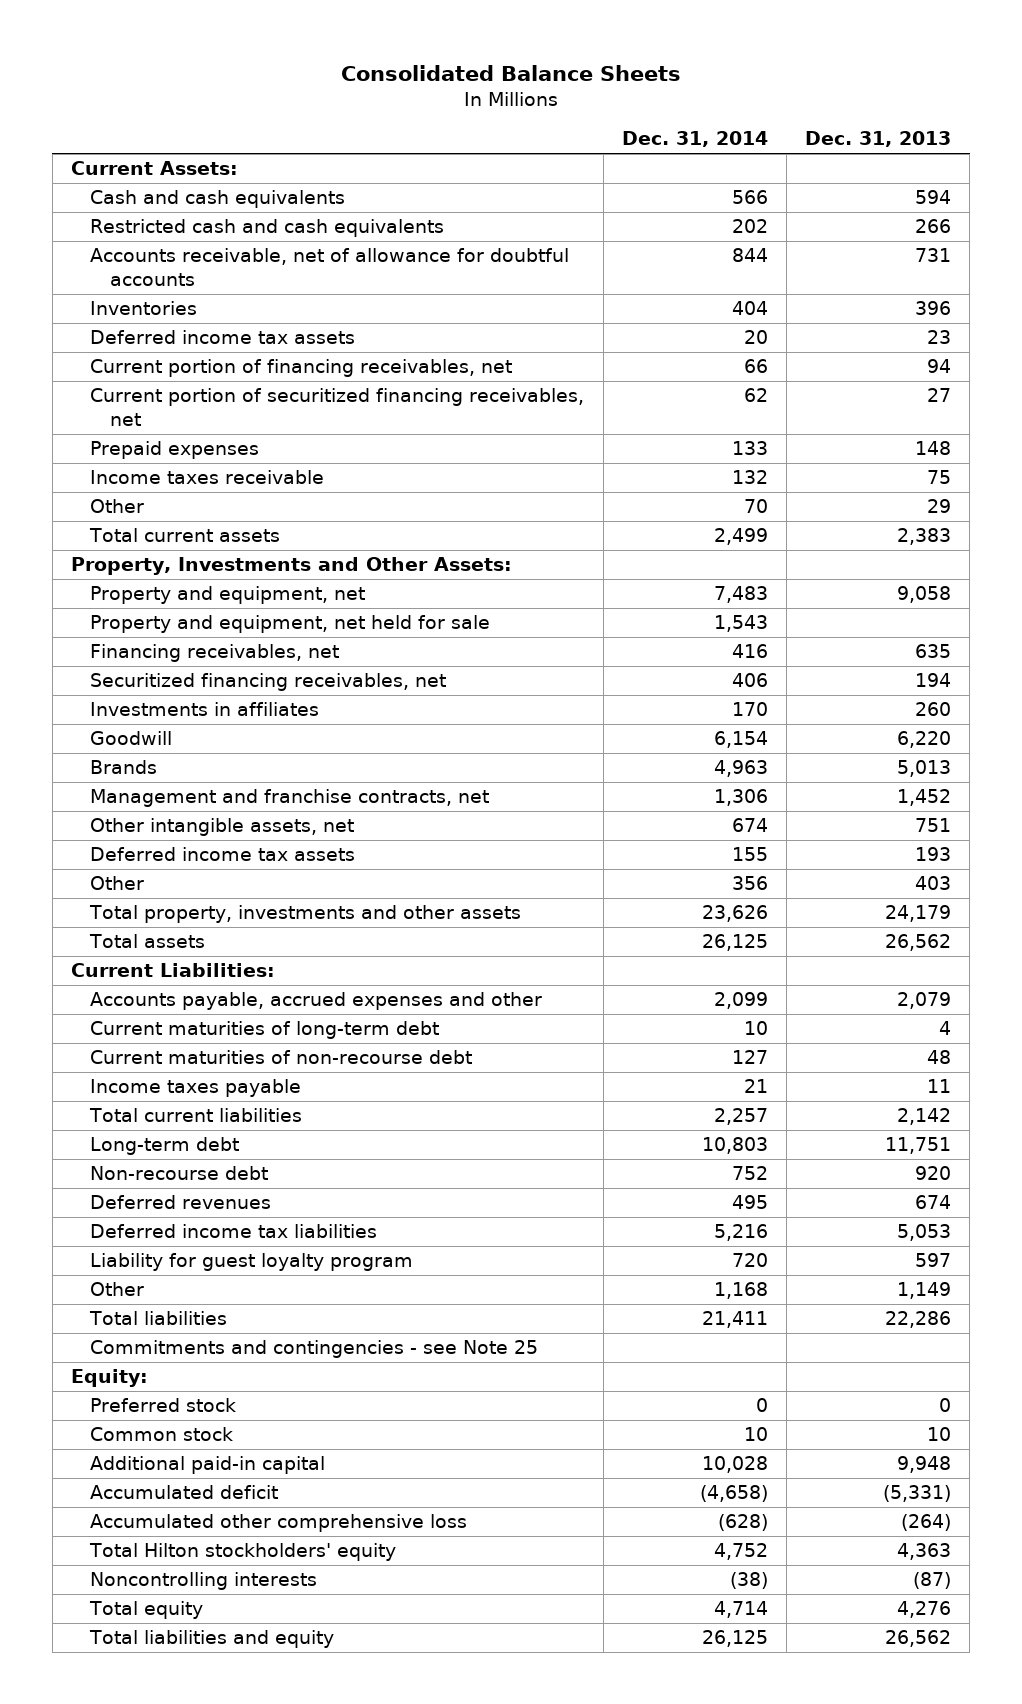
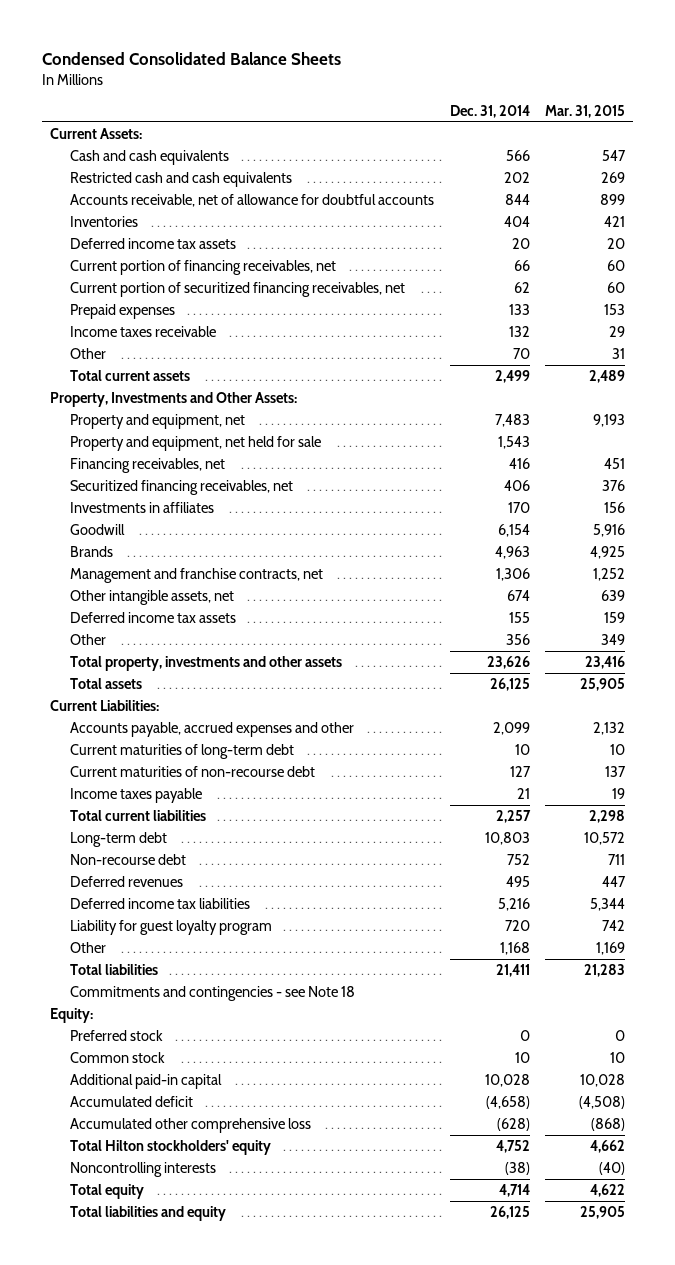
- Consolidated Balance Sheets
+ Condensed Consolidated Balance Sheets
- | Dec. 31, 2014 | Dec. 31, 2013
+ | Dec. 31, 2014 | Mar. 31, 2015
- Commitments and contingencies - see Note 25
+ Commitments and contingencies - see Note 18

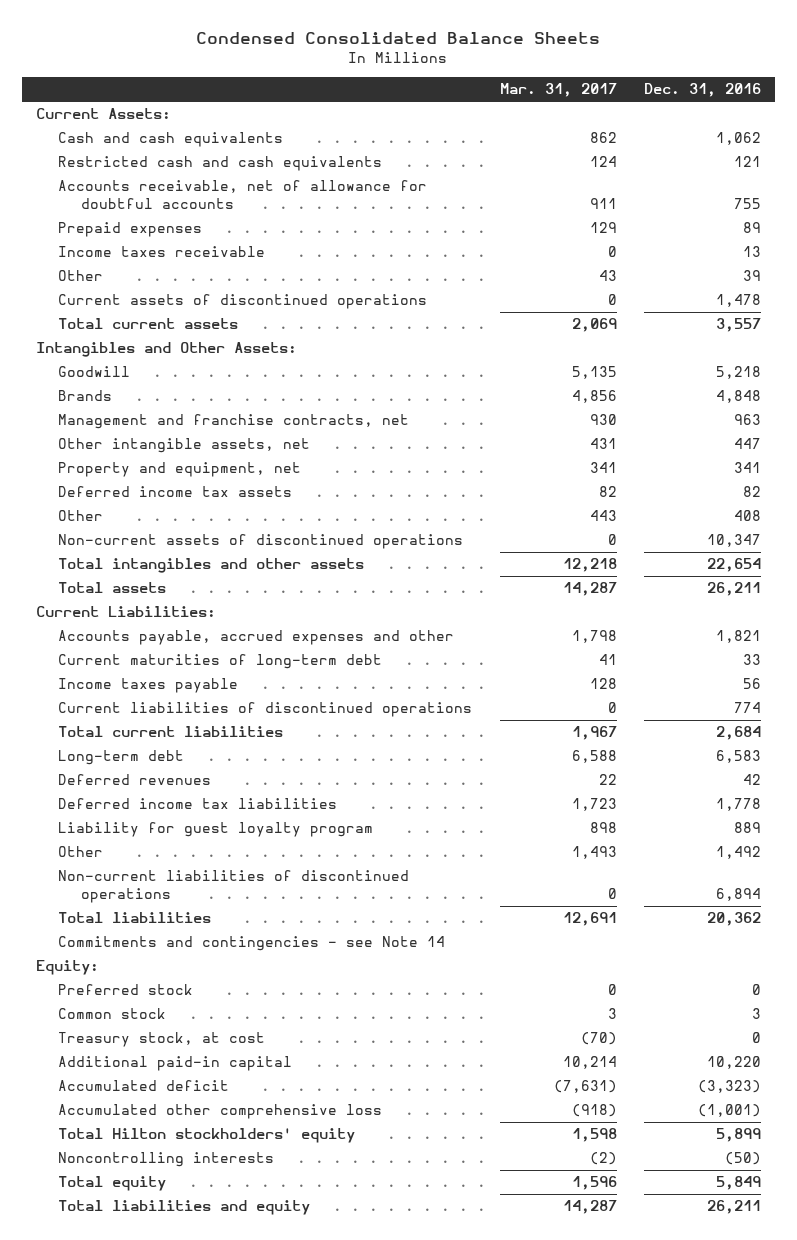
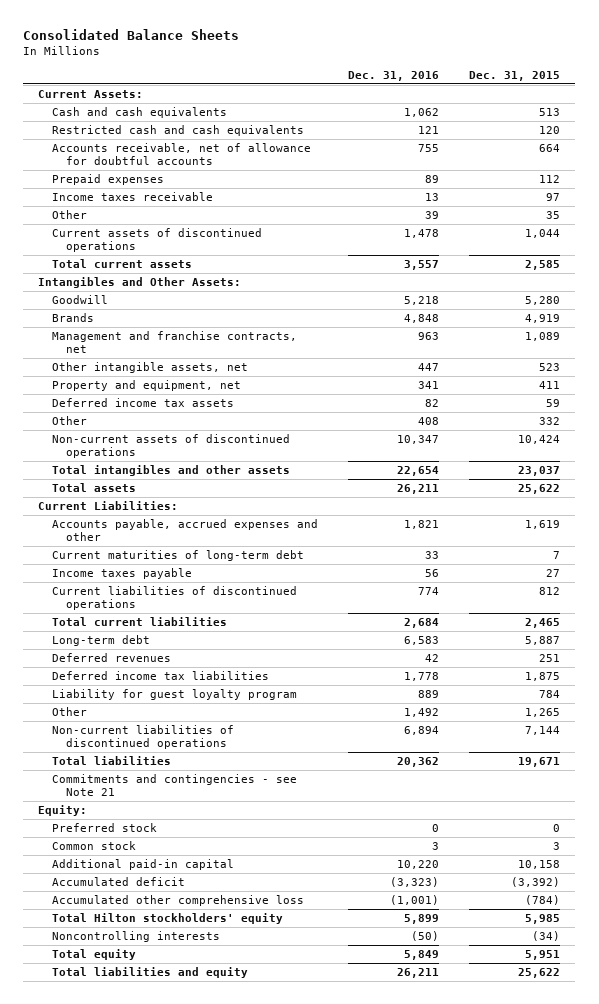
- Condensed Consolidated Balance Sheets
+ Consolidated Balance Sheets
- | Mar. 31, 2017 | Dec. 31, 2016
+ | Dec. 31, 2016 | Dec. 31, 2015
- Commitments and contingencies - see Note 14
+ Commitments and contingencies - see Note 21
- Treasury stock, at cost | (70) | 0

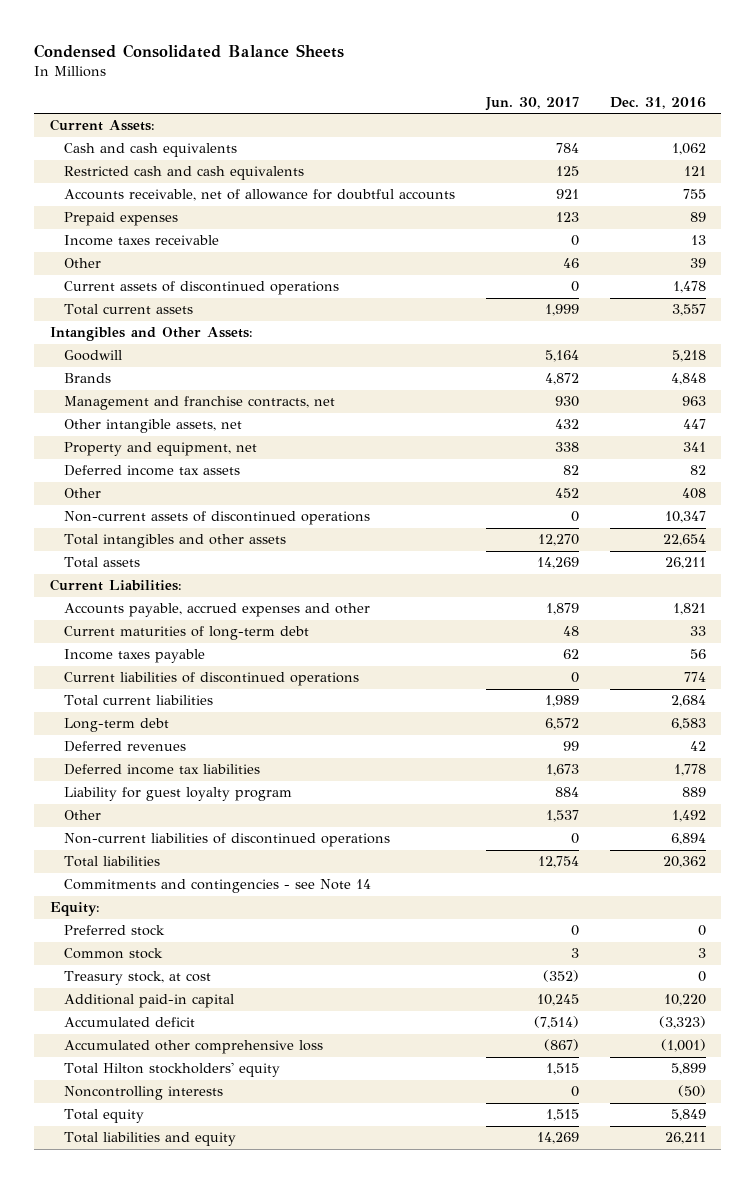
- Consolidated Balance Sheets
+ Condensed Consolidated Balance Sheets
- | Dec. 31, 2016 | Dec. 31, 2015
+ | Jun. 30, 2017 | Dec. 31, 2016
- Commitments and contingencies - see Note 21
+ Commitments and contingencies - see Note 14
+ Treasury stock, at cost | (352) | 0

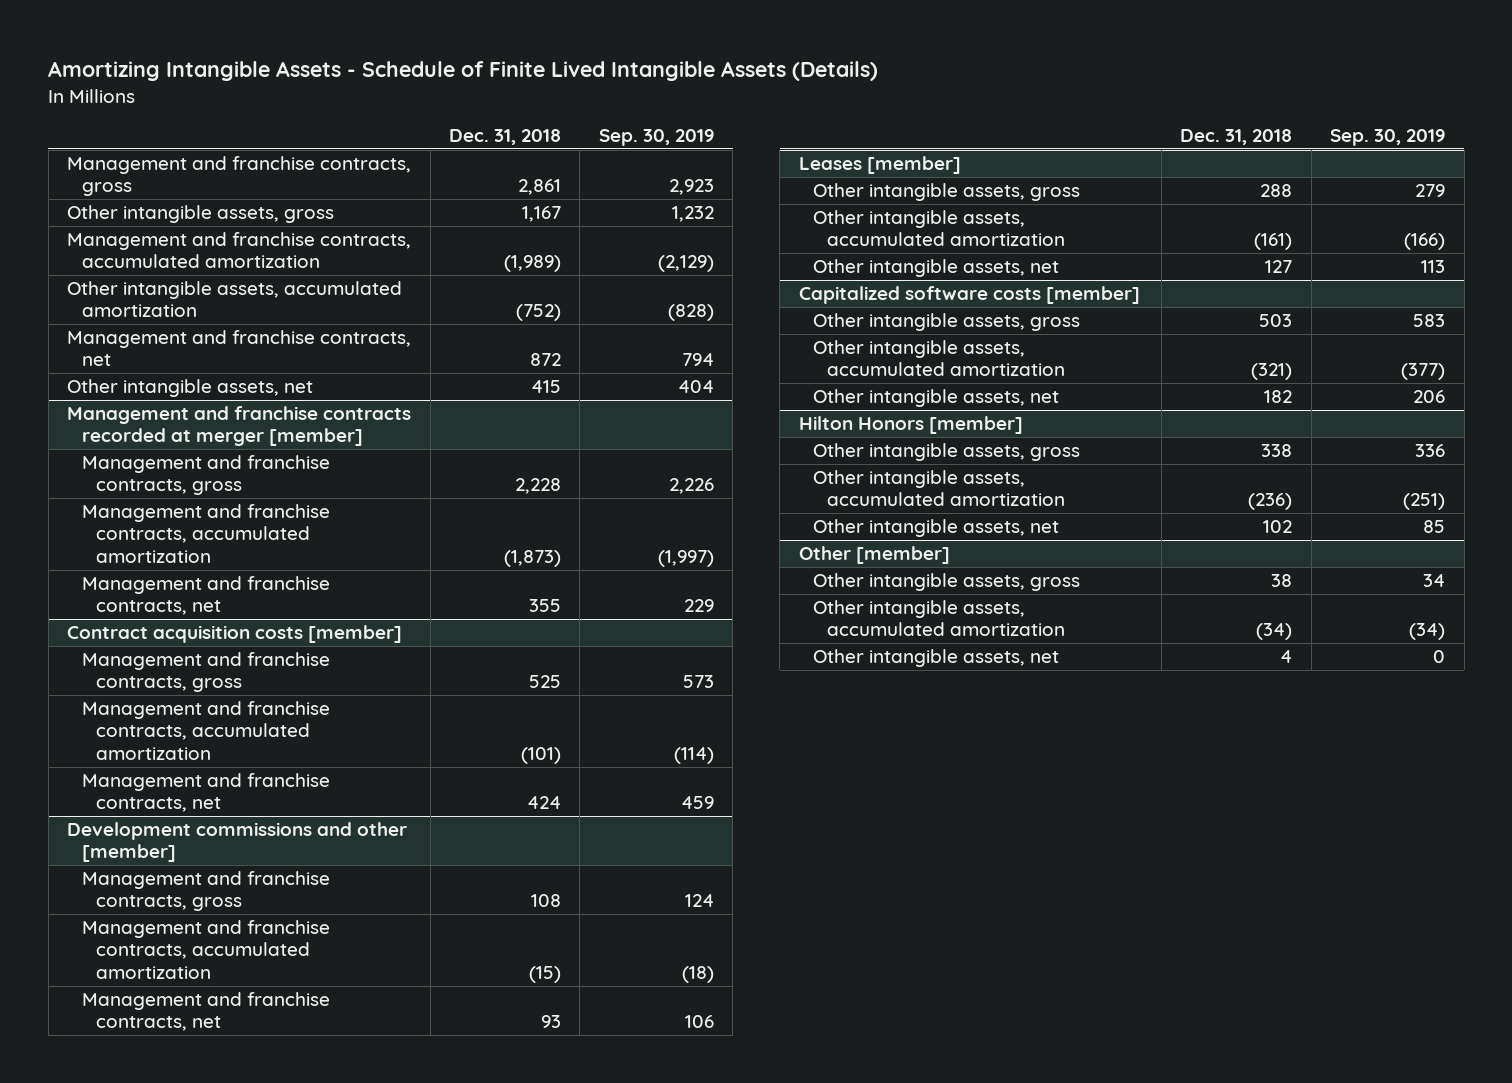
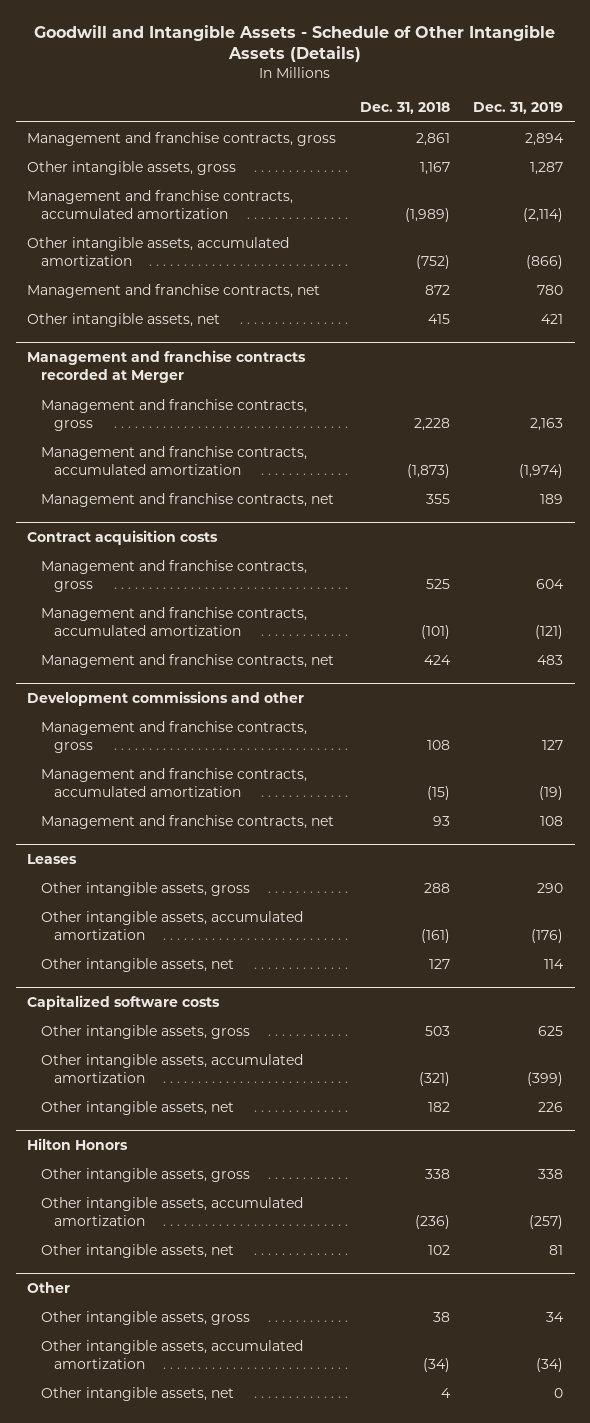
- Amortizing Intangible Assets - Schedule of Finite Lived Intangible Assets (Details)
+ Goodwill and Intangible Assets - Schedule of Other Intangible Assets (Details)
- | Dec. 31, 2018 | Sep. 30, 2019
+ | Dec. 31, 2018 | Dec. 31, 2019
- Management and franchise contracts recorded at merger [member]
+ Management and franchise contracts recorded at Merger
- Contract acquisition costs [member]
+ Contract acquisition costs
- Development commissions and other [member]
+ Development commissions and other
- Leases [member]
+ Leases
- Capitalized software costs [member]
+ Capitalized software costs
- Hilton Honors [member]
+ Hilton Honors
- Other [member]
+ Other

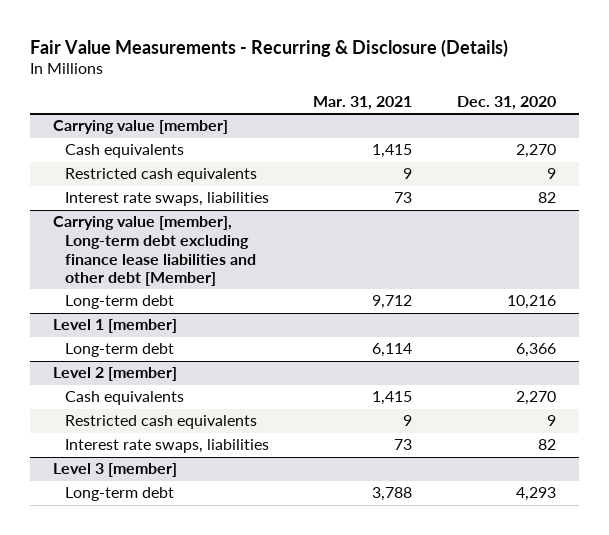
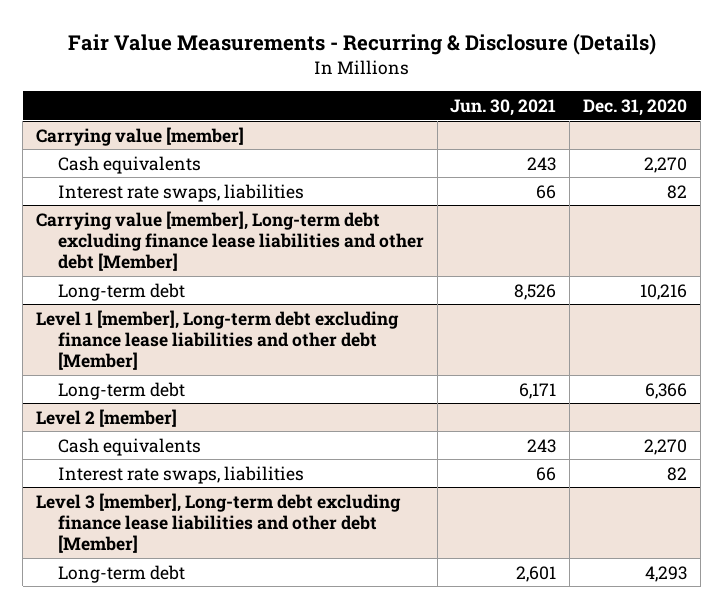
- | Mar. 31, 2021 | Dec. 31, 2020
+ | Jun. 30, 2021 | Dec. 31, 2020
@ Carrying value [member]
- Restricted cash equivalents | 9 | 9
- Level 1 [member]
+ Level 1 [member], Long-term debt excluding finance lease liabilities and other debt [Member]
@ Level 2 [member]
- Restricted cash equivalents | 9 | 9
- Level 3 [member]
+ Level 3 [member], Long-term debt excluding finance lease liabilities and other debt [Member]

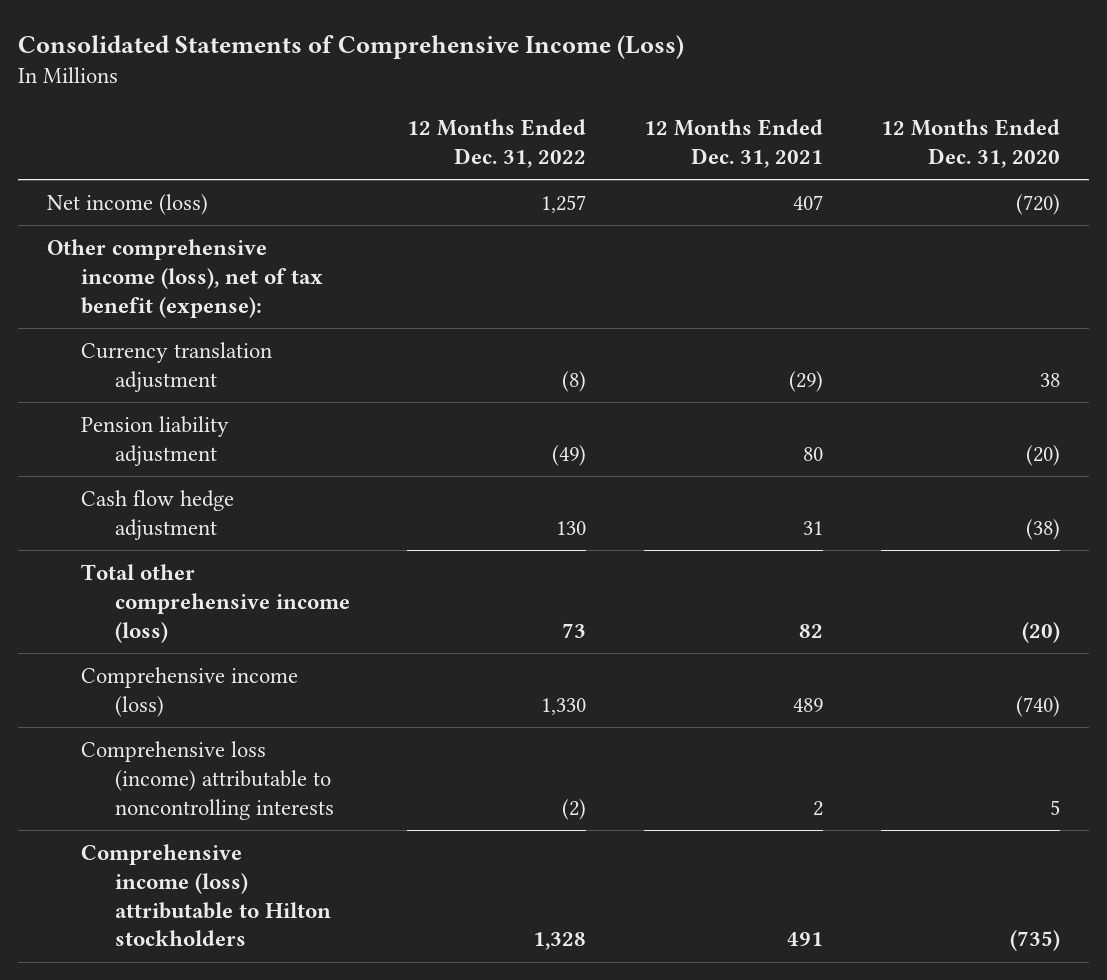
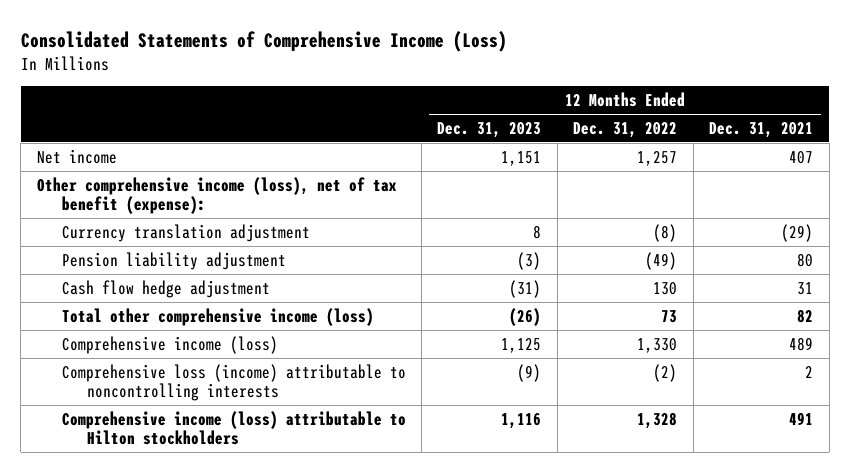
- | 12 Months Ended Dec. 31, 2022 | 12 Months Ended Dec. 31, 2021 | 12 Months Ended Dec. 31, 2020
+ | 12 Months Ended Dec. 31, 2023 | 12 Months Ended Dec. 31, 2022 | 12 Months Ended Dec. 31, 2021
- Net income (loss) | 1,257 | 407 | (720)
+ Net income | 1,151 | 1,257 | 407

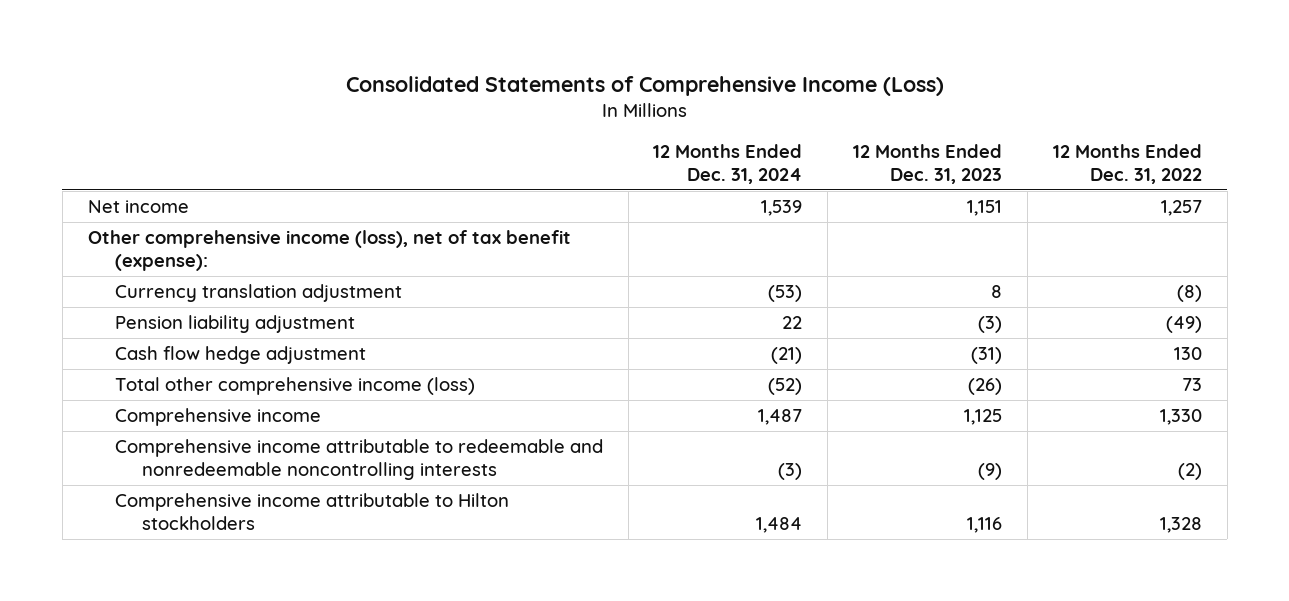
- | 12 Months Ended Dec. 31, 2023 | 12 Months Ended Dec. 31, 2022 | 12 Months Ended Dec. 31, 2021
+ | 12 Months Ended Dec. 31, 2024 | 12 Months Ended Dec. 31, 2023 | 12 Months Ended Dec. 31, 2022
- Comprehensive income (loss) | 1,125 | 1,330 | 489
- Comprehensive loss (income) attributable to noncontrolling interests | (9) | (2) | 2
- Comprehensive income (loss) attributable to Hilton stockholders | 1,116 | 1,328 | 491
+ Comprehensive income | 1,487 | 1,125 | 1,330
+ Comprehensive income attributable to redeemable and nonredeemable noncontrolling interests | (3) | (9) | (2)
+ Comprehensive income attributable to Hilton stockholders | 1,484 | 1,116 | 1,328

